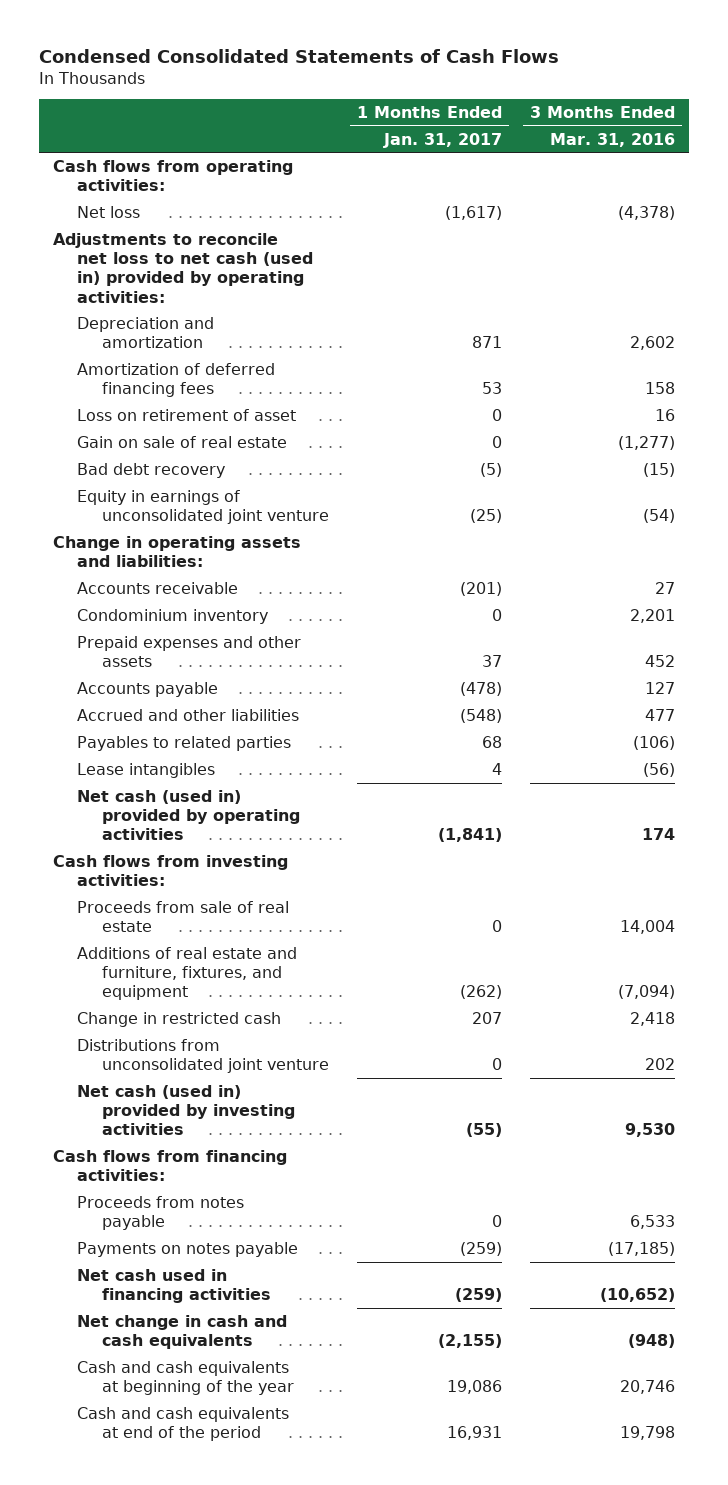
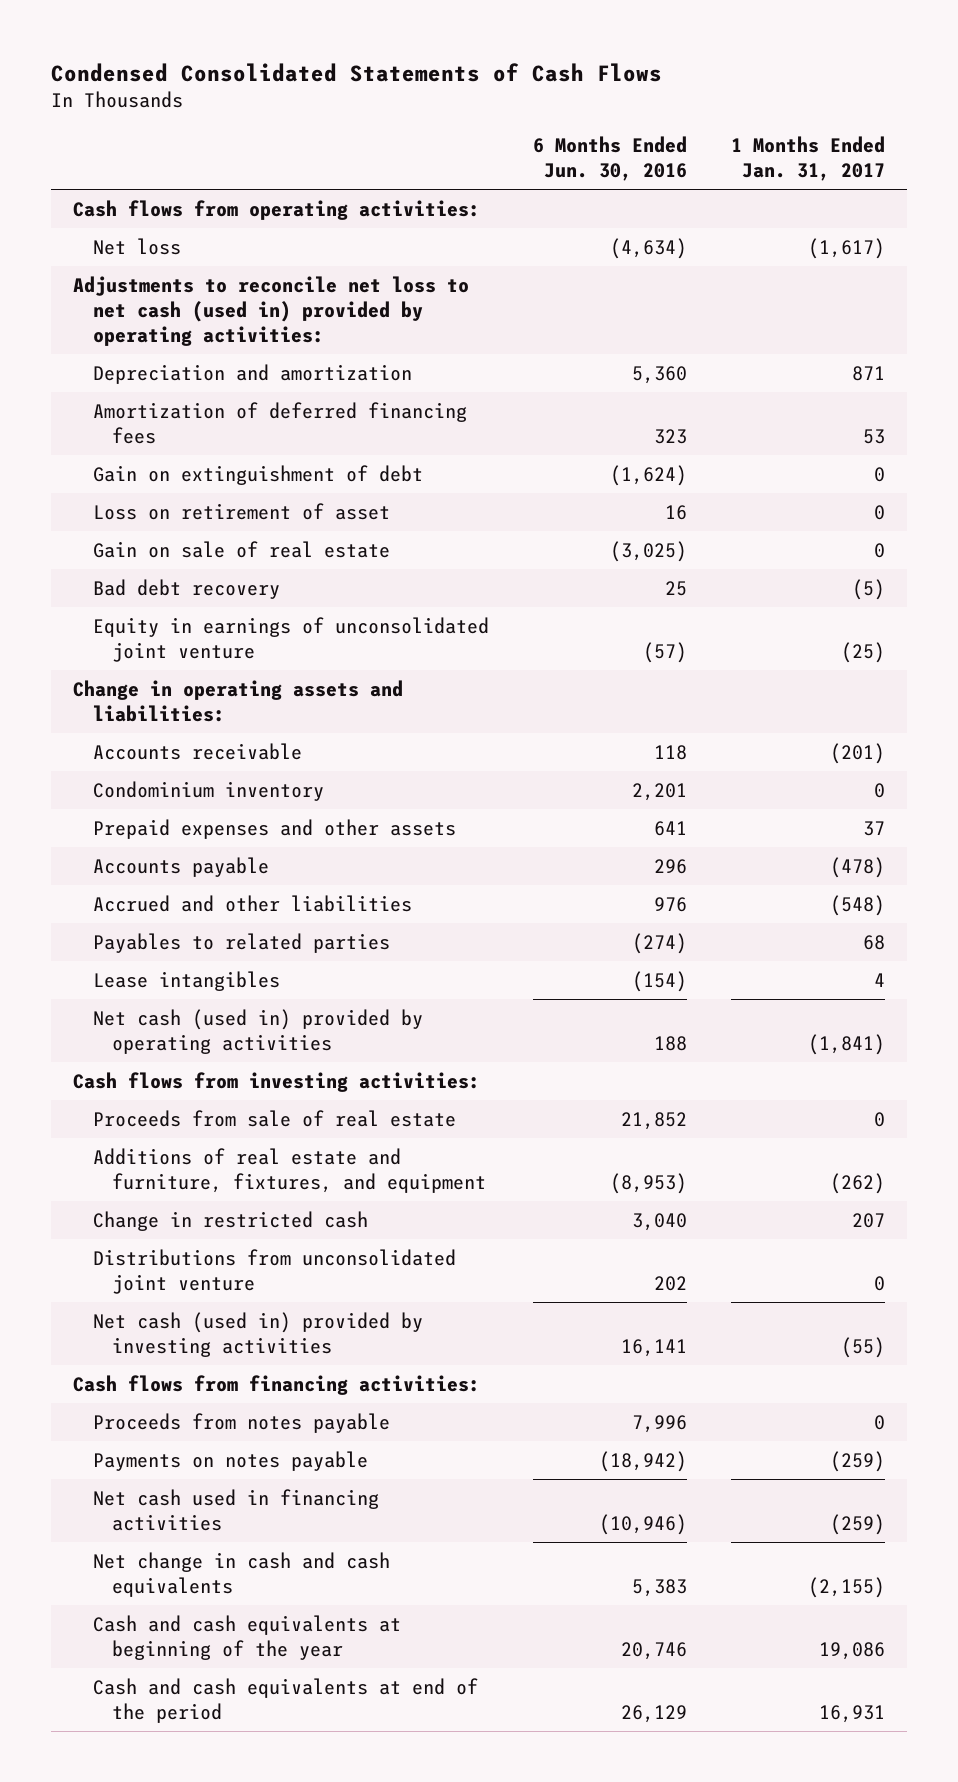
- | 1 Months Ended Jan. 31, 2017 | 3 Months Ended Mar. 31, 2016
+ | 6 Months Ended Jun. 30, 2016 | 1 Months Ended Jan. 31, 2017
+ Gain on extinguishment of debt | (1,624) | 0

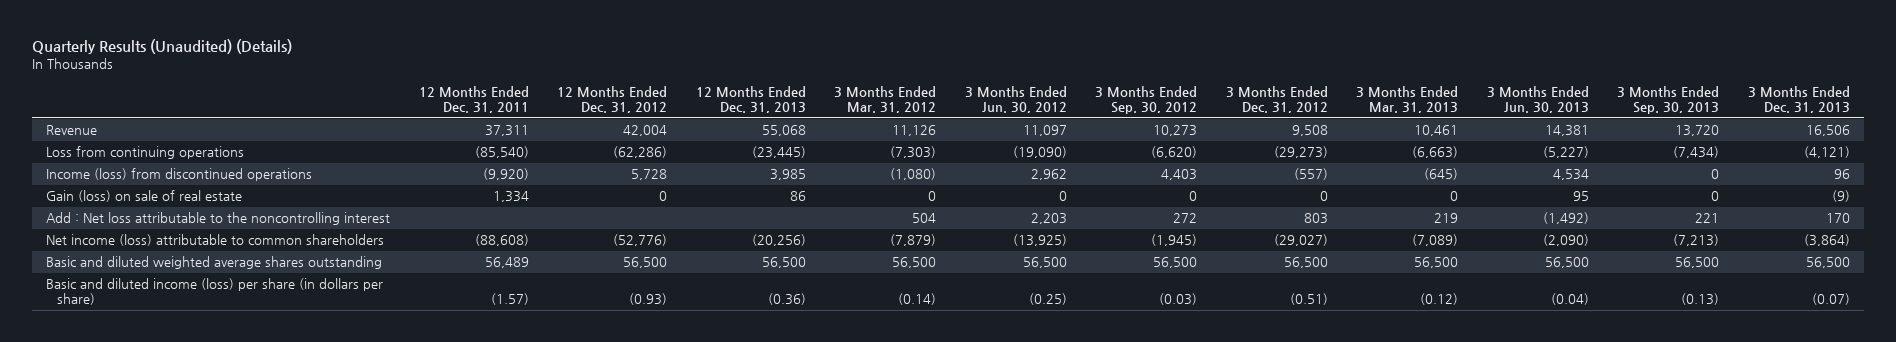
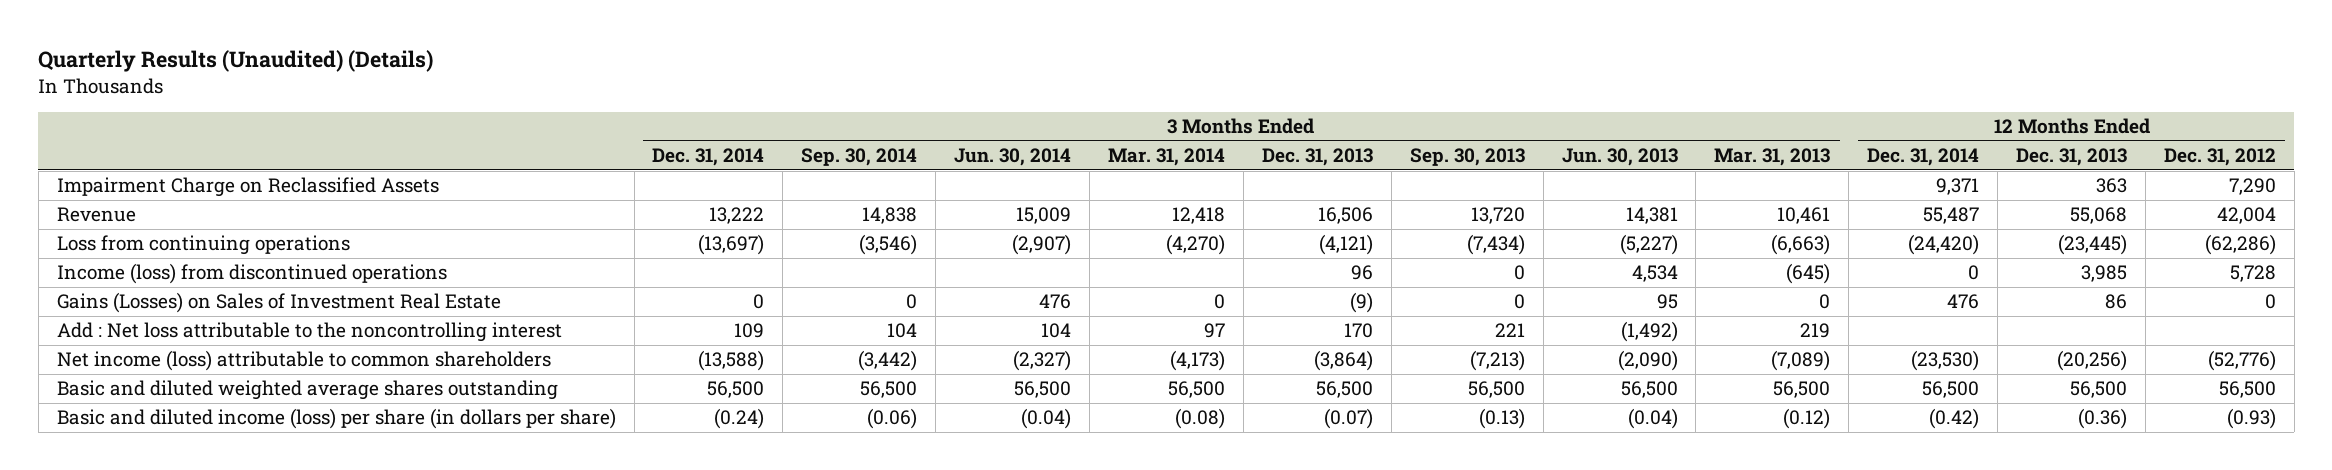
- | 12 Months Ended Dec. 31, 2011 | 12 Months Ended Dec. 31, 2012 | 12 Months Ended Dec. 31, 2013 | 3 Months Ended Mar. 31, 2012 | 3 Months Ended Jun. 30, 2012 | 3 Months Ended Sep. 30, 2012 | 3 Months Ended Dec. 31, 2012 | 3 Months Ended Mar. 31, 2013 | 3 Months Ended Jun. 30, 2013 | 3 Months Ended Sep. 30, 2013 | 3 Months Ended Dec. 31, 2013
+ | 3 Months Ended Dec. 31, 2014 | 3 Months Ended Sep. 30, 2014 | 3 Months Ended Jun. 30, 2014 | 3 Months Ended Mar. 31, 2014 | 3 Months Ended Dec. 31, 2013 | 3 Months Ended Sep. 30, 2013 | 3 Months Ended Jun. 30, 2013 | 3 Months Ended Mar. 31, 2013 | 12 Months Ended Dec. 31, 2014 | 12 Months Ended Dec. 31, 2013 | 12 Months Ended Dec. 31, 2012
+ Impairment Charge on Reclassified Assets | | | | | | | | | 9,371 | 363 | 7,290
- Gain (loss) on sale of real estate | 1,334 | 0 | 86 | 0 | 0 | 0 | 0 | 0 | 95 | 0 | (9)
+ Gains (Losses) on Sales of Investment Real Estate | 0 | 0 | 476 | 0 | (9) | 0 | 95 | 0 | 476 | 86 | 0

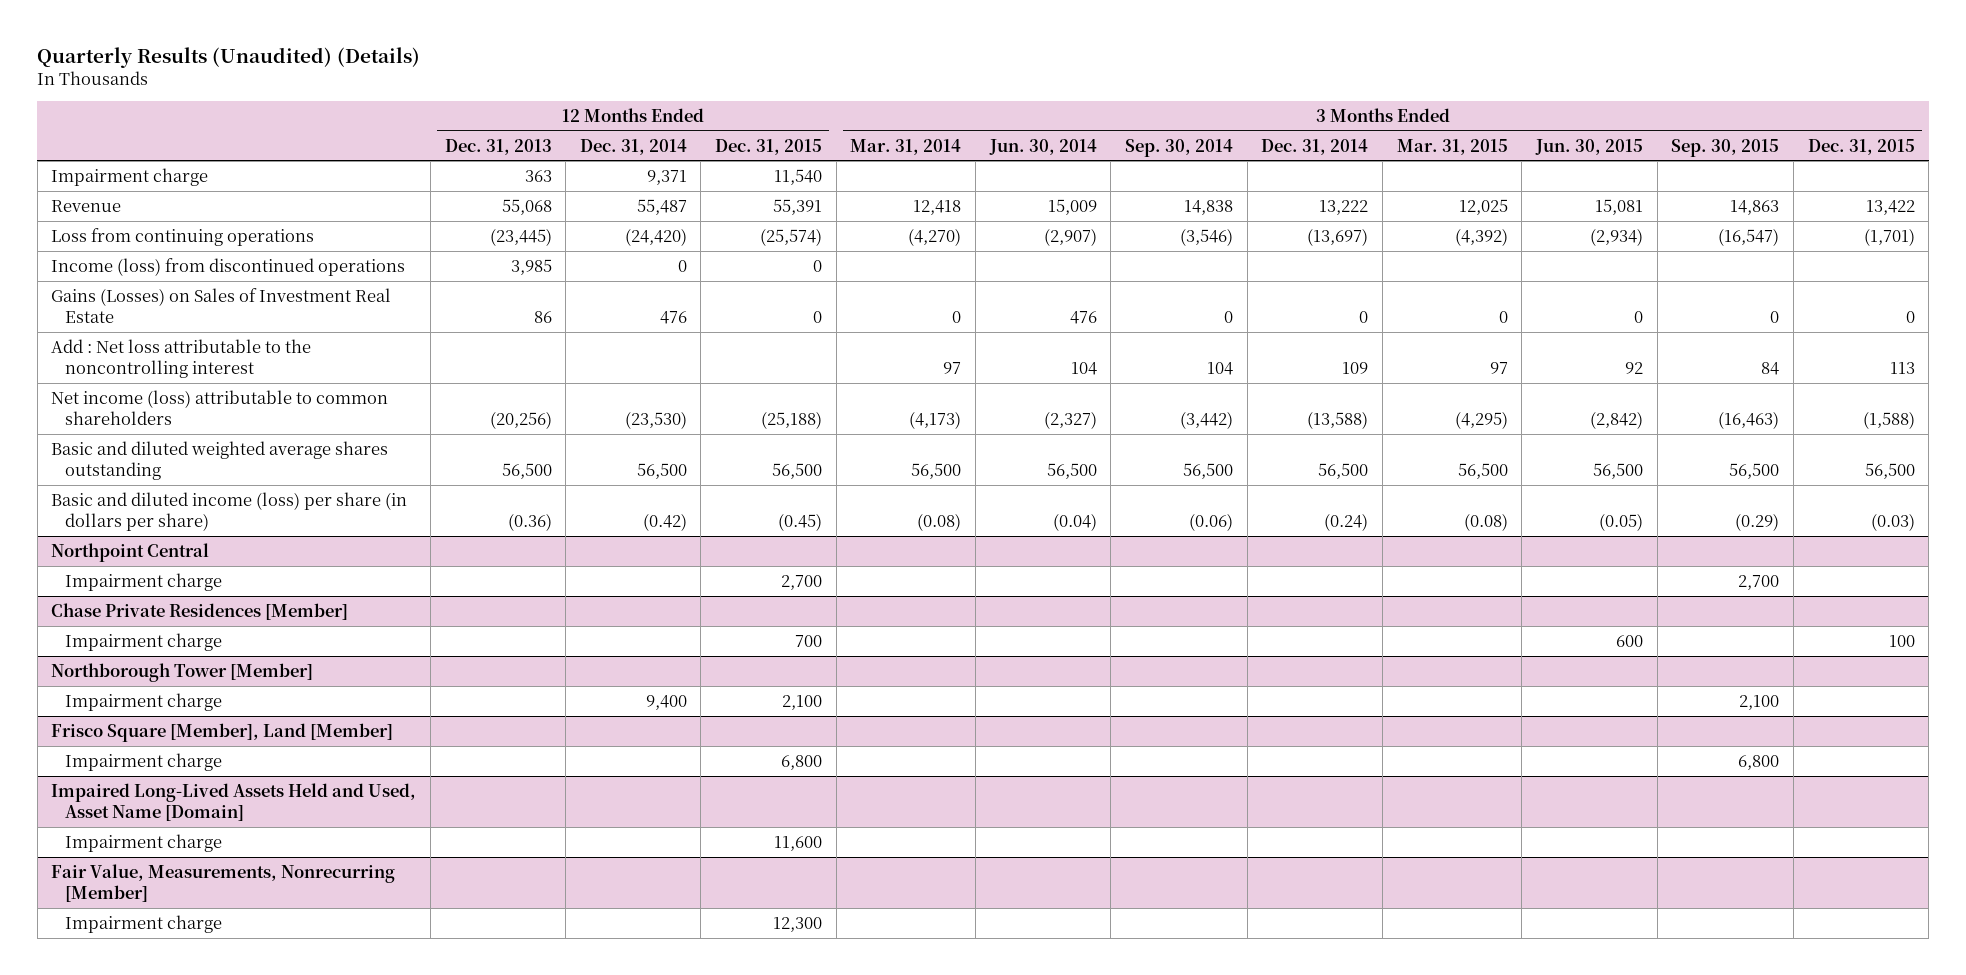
- | 3 Months Ended Dec. 31, 2014 | 3 Months Ended Sep. 30, 2014 | 3 Months Ended Jun. 30, 2014 | 3 Months Ended Mar. 31, 2014 | 3 Months Ended Dec. 31, 2013 | 3 Months Ended Sep. 30, 2013 | 3 Months Ended Jun. 30, 2013 | 3 Months Ended Mar. 31, 2013 | 12 Months Ended Dec. 31, 2014 | 12 Months Ended Dec. 31, 2013 | 12 Months Ended Dec. 31, 2012
+ | 12 Months Ended Dec. 31, 2013 | 12 Months Ended Dec. 31, 2014 | 12 Months Ended Dec. 31, 2015 | 3 Months Ended Mar. 31, 2014 | 3 Months Ended Jun. 30, 2014 | 3 Months Ended Sep. 30, 2014 | 3 Months Ended Dec. 31, 2014 | 3 Months Ended Mar. 31, 2015 | 3 Months Ended Jun. 30, 2015 | 3 Months Ended Sep. 30, 2015 | 3 Months Ended Dec. 31, 2015
- Impairment Charge on Reclassified Assets | | | | | | | | | 9,371 | 363 | 7,290
+ Impairment charge | 363 | 9,371 | 11,540 | | | | | | | |
+ Northpoint Central
+ Impairment charge | | | 2,700 | | | | | | | 2,700 |
+ Chase Private Residences [Member]
+ Impairment charge | | | 700 | | | | | | 600 | | 100
+ Northborough Tower [Member]
+ Impairment charge | | 9,400 | 2,100 | | | | | | | 2,100 |
+ Frisco Square [Member], Land [Member]
+ Impairment charge | | | 6,800 | | | | | | | 6,800 |
+ Impaired Long-Lived Assets Held and Used, Asset Name [Domain]
+ Impairment charge | | | 11,600 | | | | | | | |
+ Fair Value, Measurements, Nonrecurring [Member]
+ Impairment charge | | | 12,300 | | | | | | | |

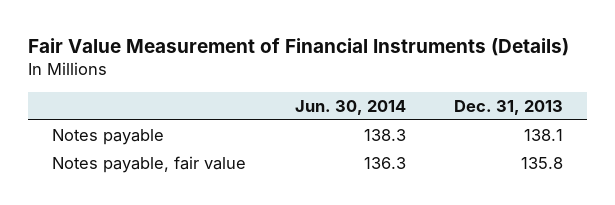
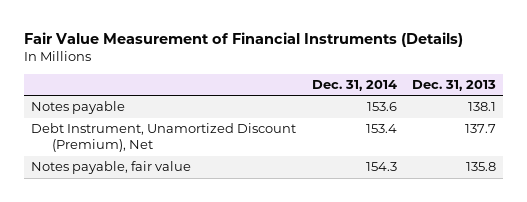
- | Jun. 30, 2014 | Dec. 31, 2013
+ | Dec. 31, 2014 | Dec. 31, 2013
+ Debt Instrument, Unamortized Discount (Premium), Net | 153.4 | 137.7

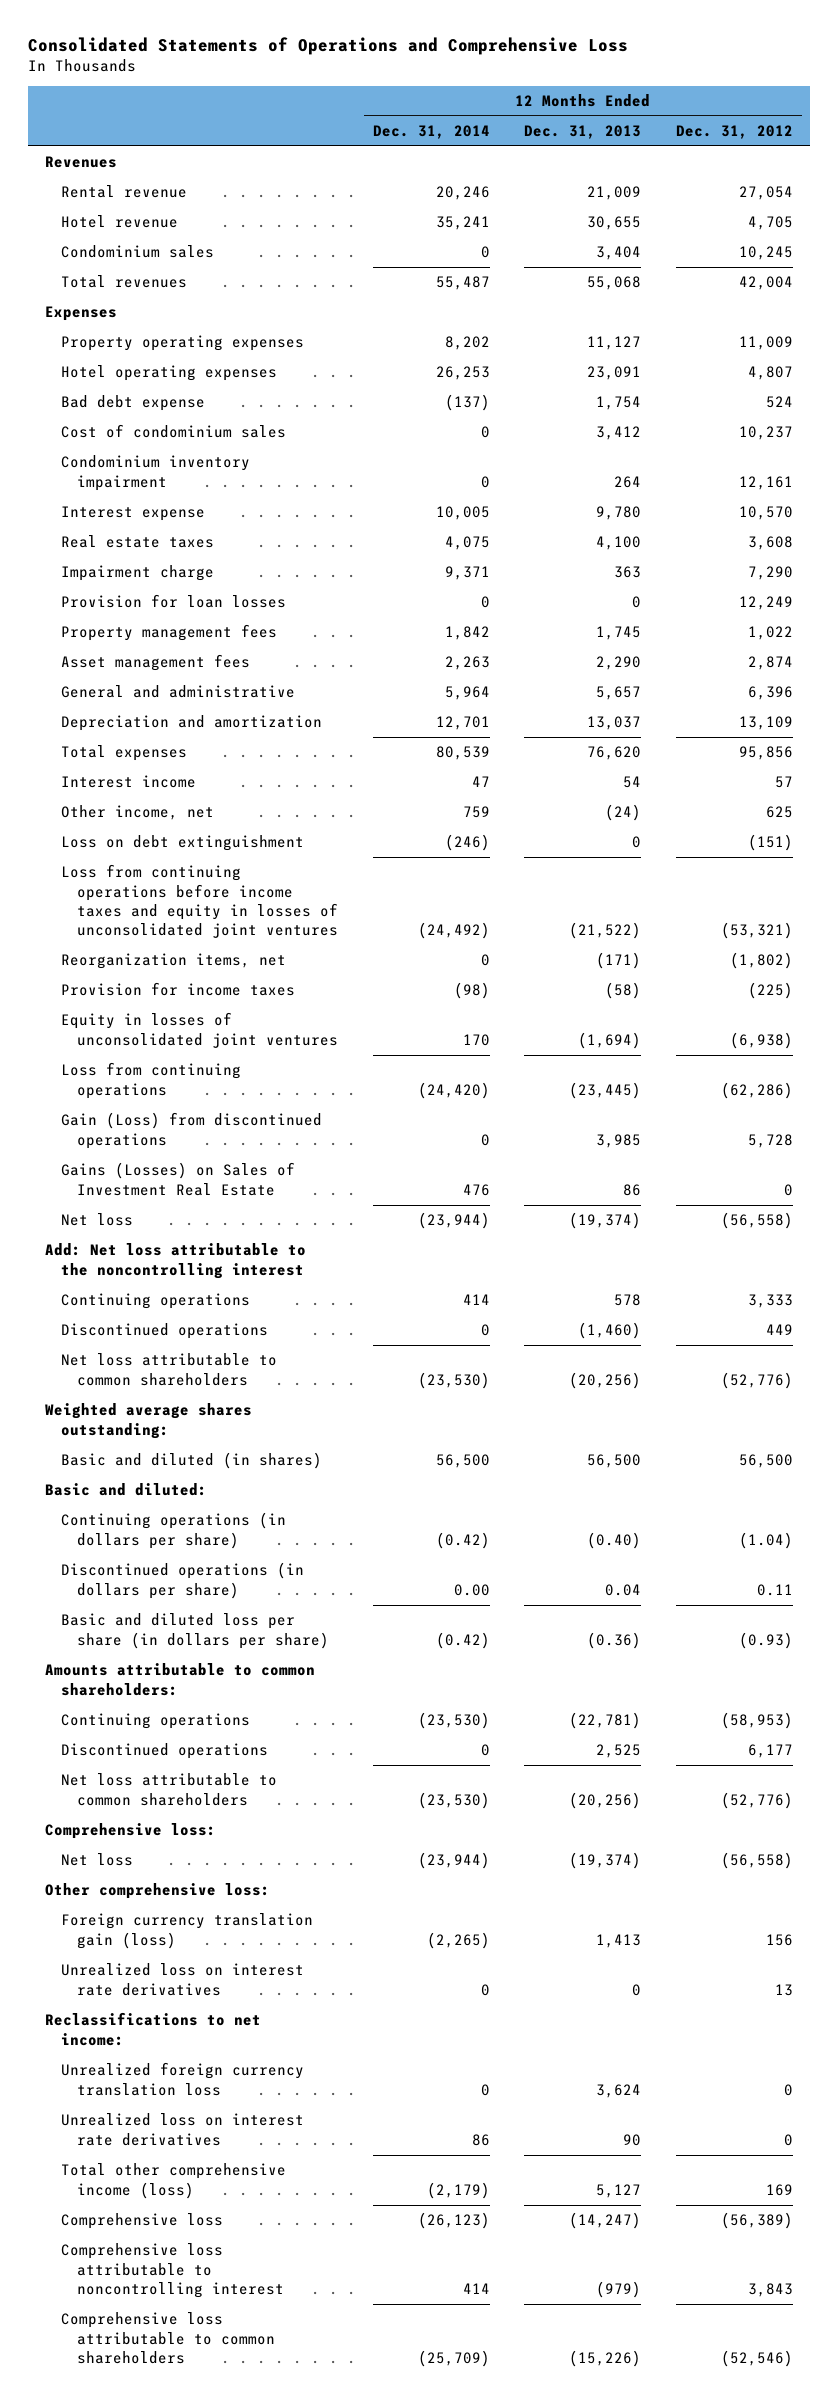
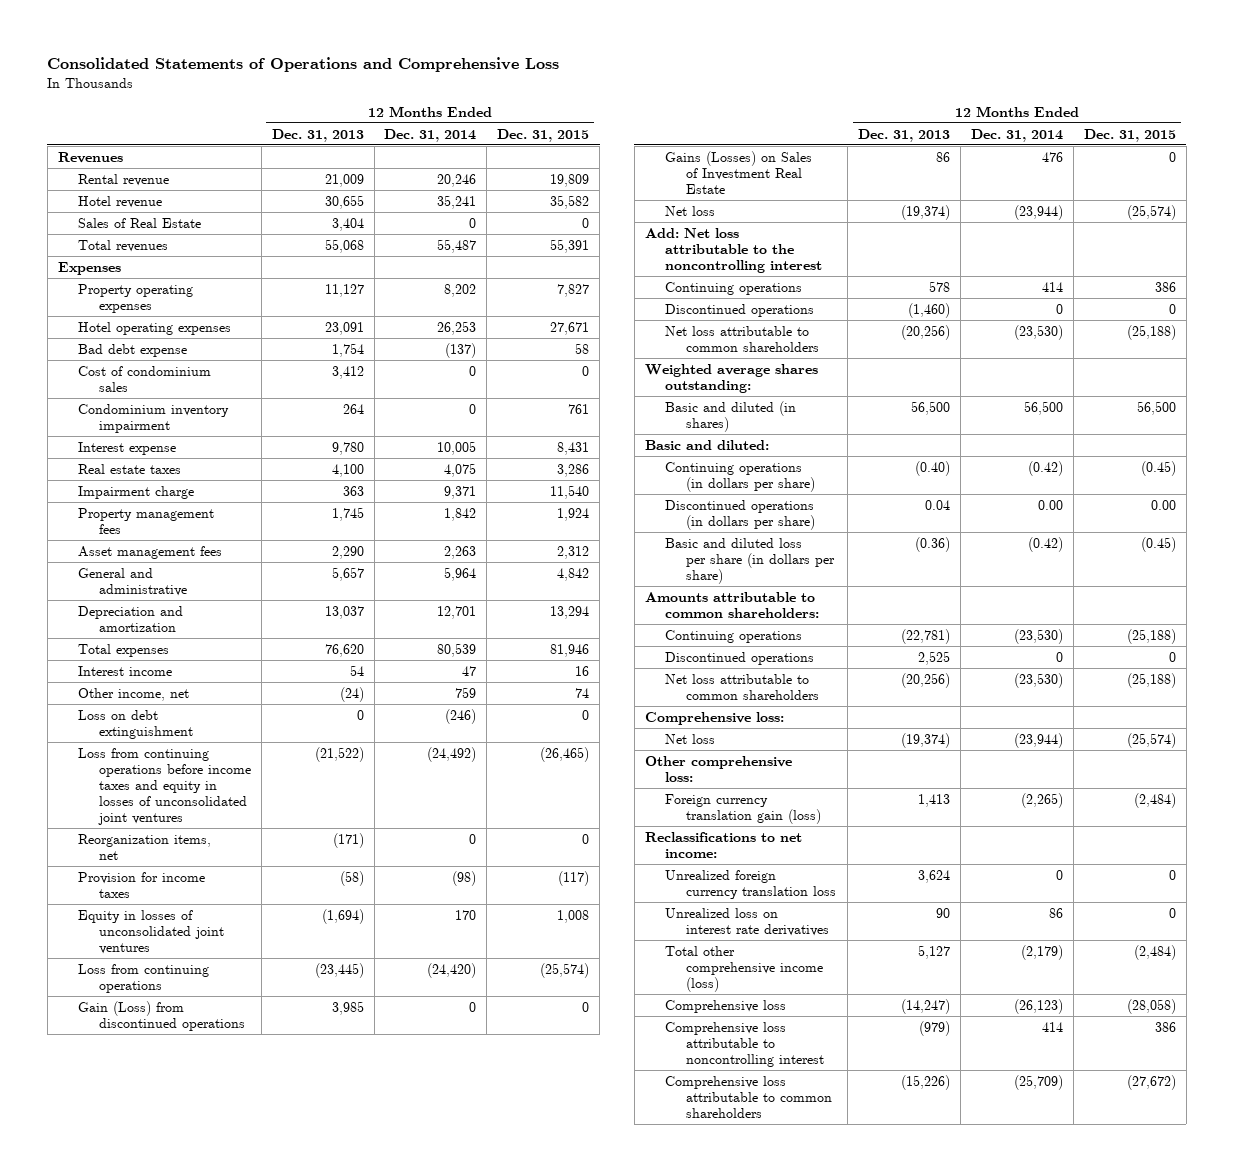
- | 12 Months Ended Dec. 31, 2014 | 12 Months Ended Dec. 31, 2013 | 12 Months Ended Dec. 31, 2012
+ | 12 Months Ended Dec. 31, 2013 | 12 Months Ended Dec. 31, 2014 | 12 Months Ended Dec. 31, 2015
- Condominium sales | 0 | 3,404 | 10,245
+ Sales of Real Estate | 3,404 | 0 | 0
- Provision for loan losses | 0 | 0 | 12,249
- Unrealized loss on interest rate derivatives | 0 | 0 | 13

